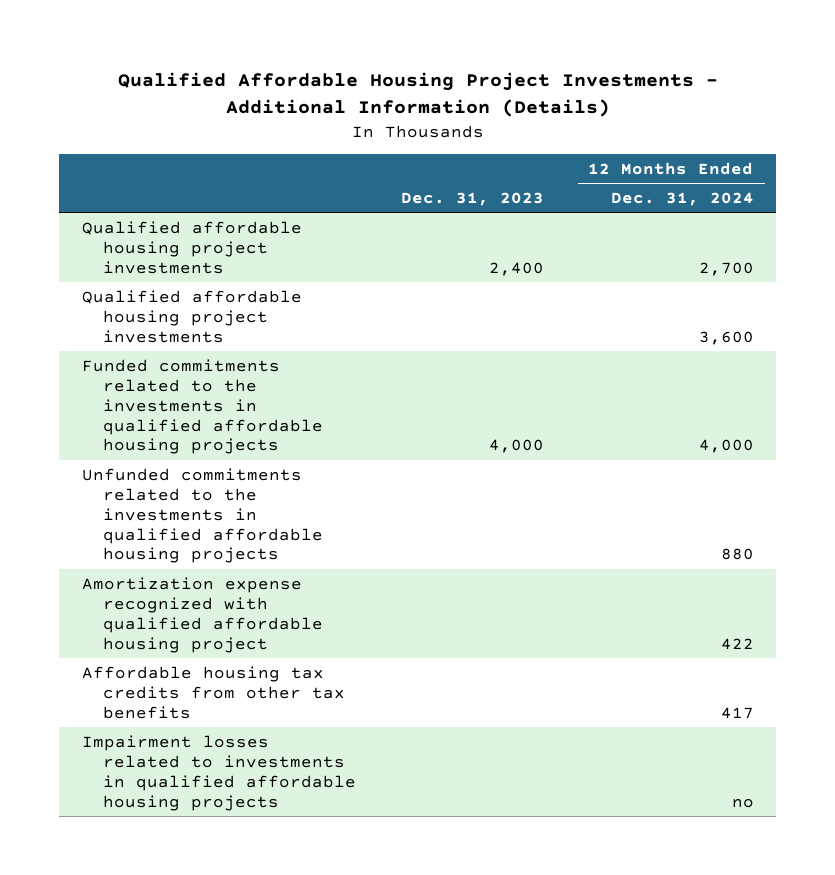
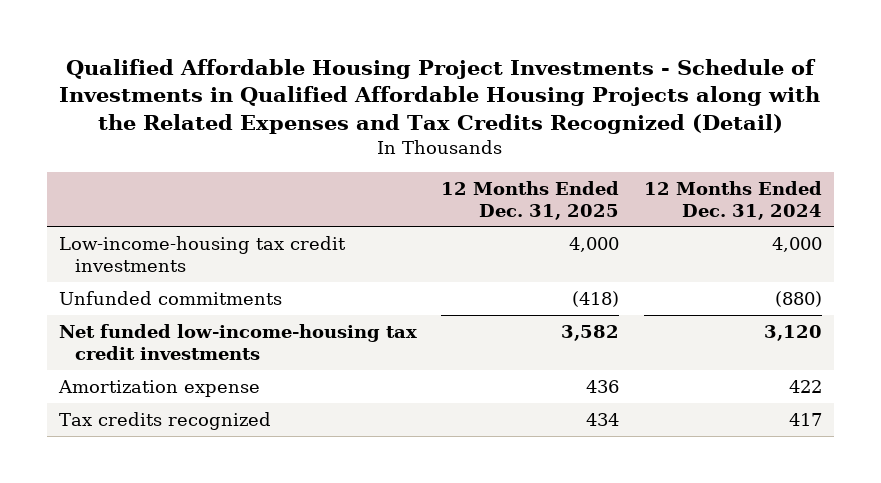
- Qualified Affordable Housing Project Investments - Additional Information (Details)
+ Qualified Affordable Housing Project Investments - Schedule of Investments in Qualified Affordable Housing Projects along with the Related Expenses and Tax Credits Recognized (Detail)
- | Dec. 31, 2023 | 12 Months Ended Dec. 31, 2024
+ | 12 Months Ended Dec. 31, 2025 | 12 Months Ended Dec. 31, 2024
- Qualified affordable housing project investments | 2,400 | 2,700
- Qualified affordable housing project investments | | 3,600
- Funded commitments related to the investments in qualified affordable housing projects | 4,000 | 4,000
- Unfunded commitments related to the investments in qualified affordable housing projects | | 880
- Amortization expense recognized with qualified affordable housing project | | 422
- Affordable housing tax credits from other tax benefits | | 417
- Impairment losses related to investments in qualified affordable housing projects | | no
+ Low-income-housing tax credit investments | 4,000 | 4,000
+ Unfunded commitments | (418) | (880)
+ Net funded low-income-housing tax credit investments | 3,582 | 3,120
+ Amortization expense | 436 | 422
+ Tax credits recognized | 434 | 417

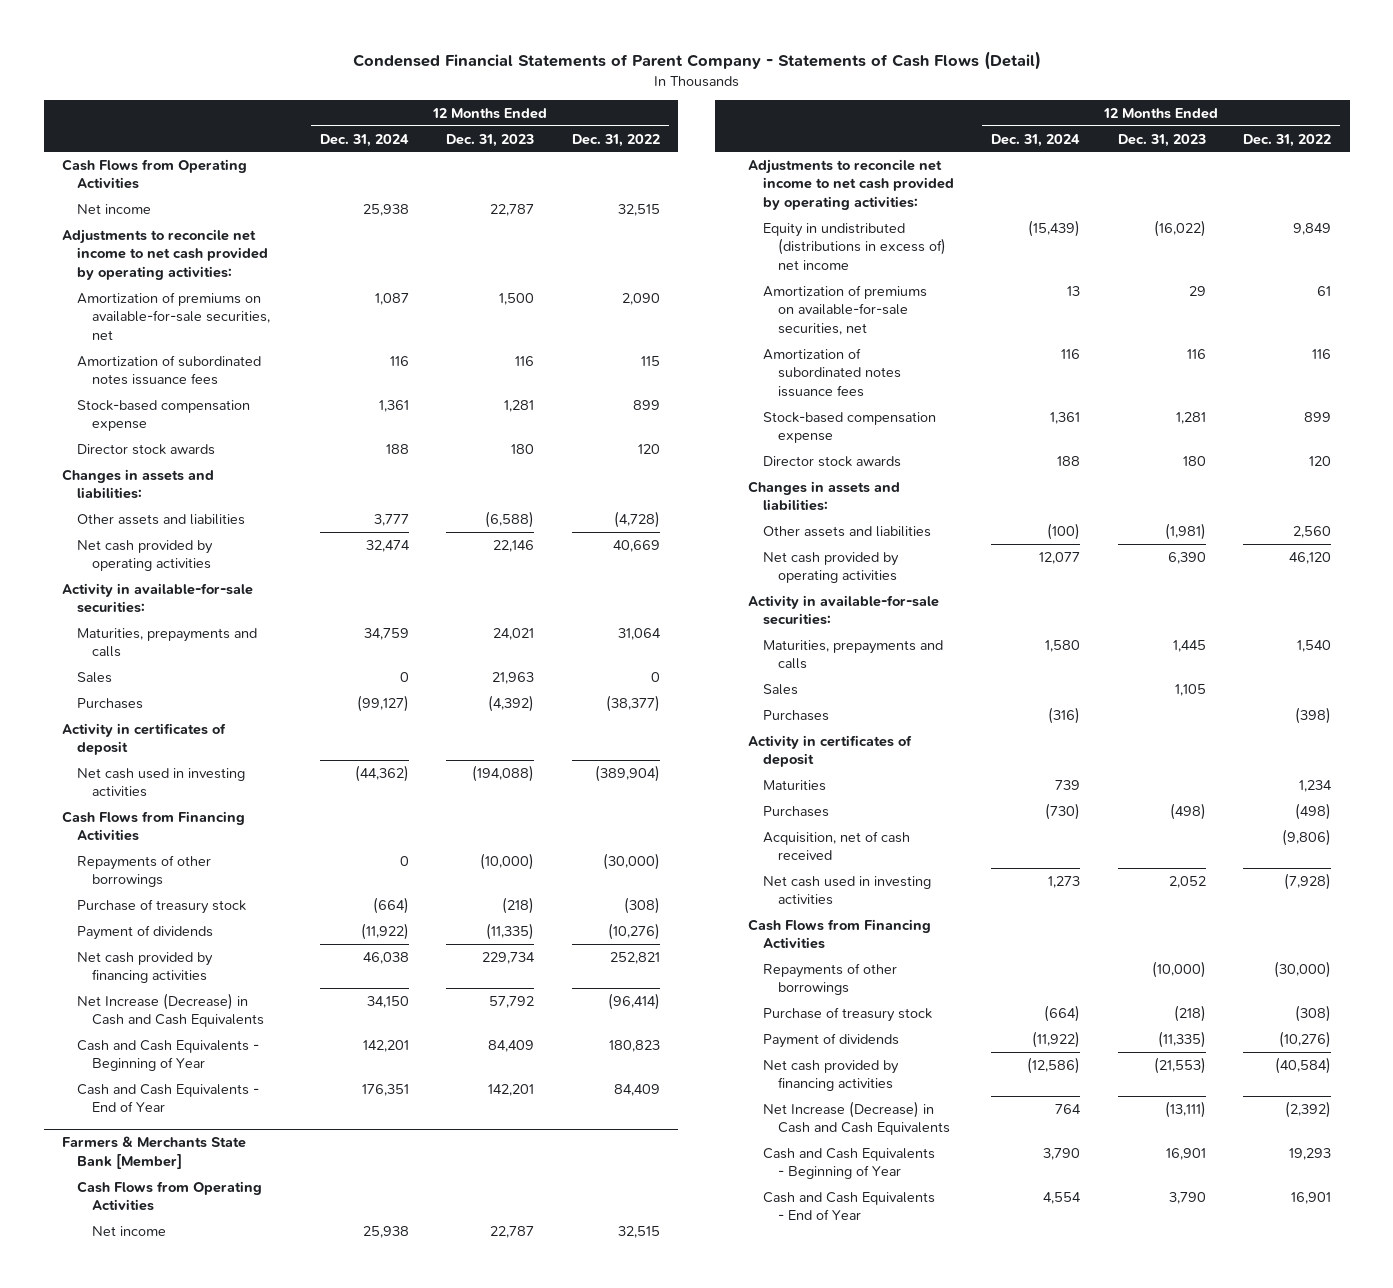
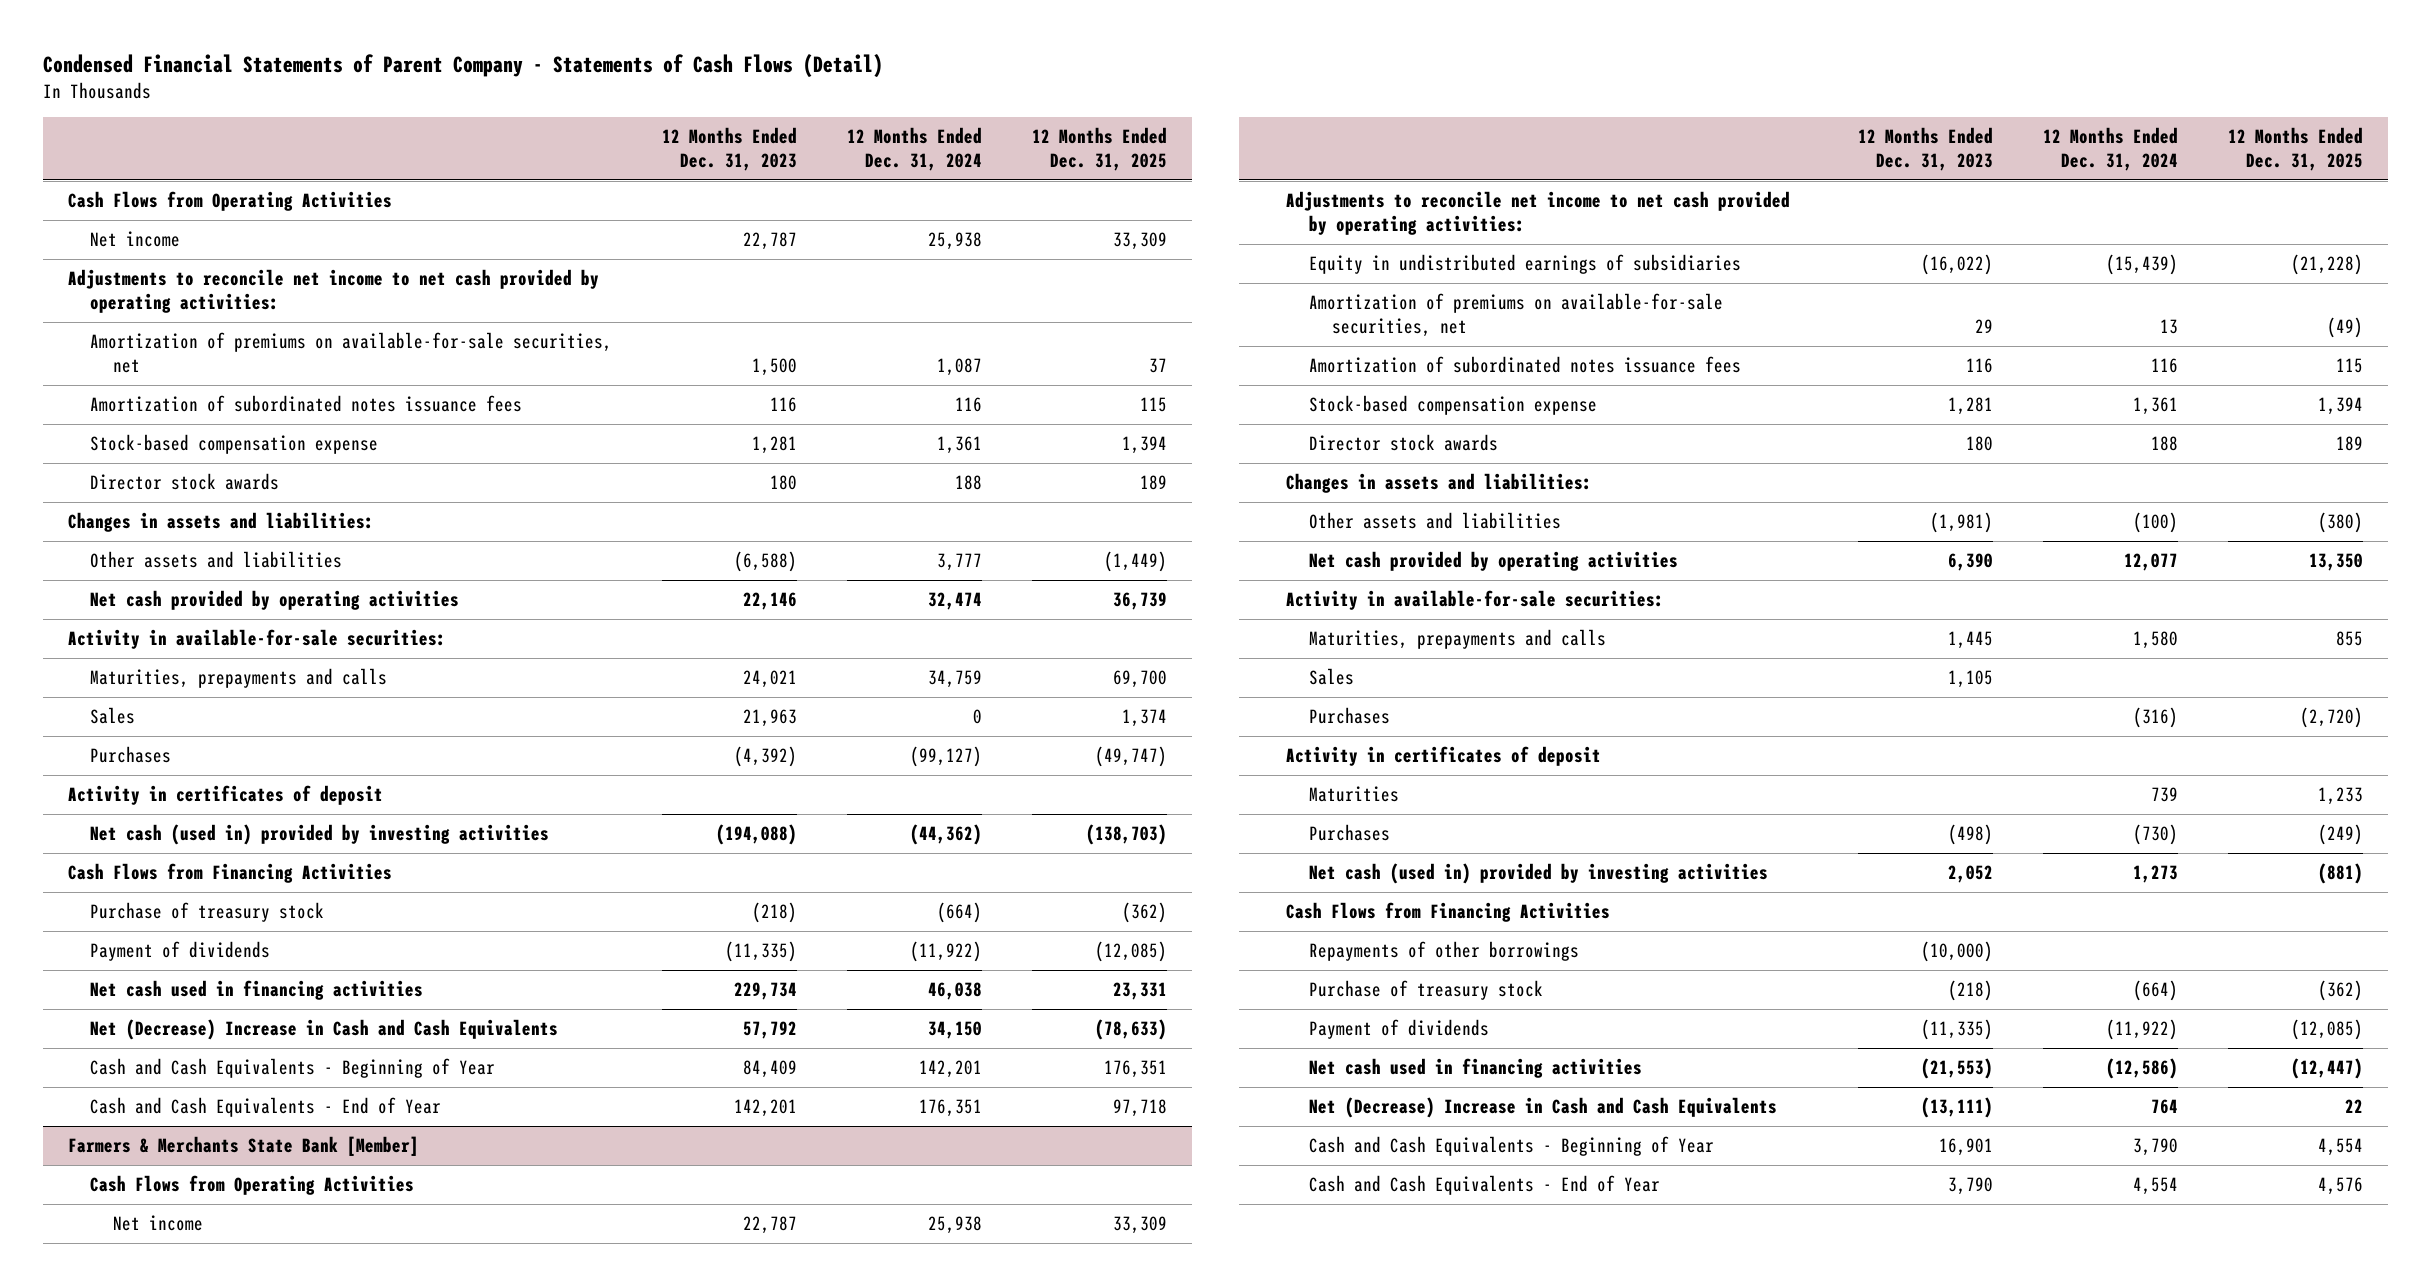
- | 12 Months Ended Dec. 31, 2024 | 12 Months Ended Dec. 31, 2023 | 12 Months Ended Dec. 31, 2022
+ | 12 Months Ended Dec. 31, 2023 | 12 Months Ended Dec. 31, 2024 | 12 Months Ended Dec. 31, 2025
- Net cash used in investing activities | (44,362) | (194,088) | (389,904)
+ Net cash (used in) provided by investing activities | (194,088) | (44,362) | (138,703)
- Repayments of other borrowings | 0 | (10,000) | (30,000)
- Net cash provided by financing activities | 46,038 | 229,734 | 252,821
- Net Increase (Decrease) in Cash and Cash Equivalents | 34,150 | 57,792 | (96,414)
+ Net cash used in financing activities | 229,734 | 46,038 | 23,331
+ Net (Decrease) Increase in Cash and Cash Equivalents | 57,792 | 34,150 | (78,633)
@ Farmers & Merchants State Bank [Member]
- Equity in undistributed (distributions in excess of) net income | (15,439) | (16,022) | 9,849
+ Equity in undistributed earnings of subsidiaries | (16,022) | (15,439) | (21,228)
- Acquisition, net of cash received | | | (9,806)
- Net cash used in investing activities | 1,273 | 2,052 | (7,928)
+ Net cash (used in) provided by investing activities | 2,052 | 1,273 | (881)
- Net cash provided by financing activities | (12,586) | (21,553) | (40,584)
- Net Increase (Decrease) in Cash and Cash Equivalents | 764 | (13,111) | (2,392)
+ Net cash used in financing activities | (21,553) | (12,586) | (12,447)
+ Net (Decrease) Increase in Cash and Cash Equivalents | (13,111) | 764 | 22

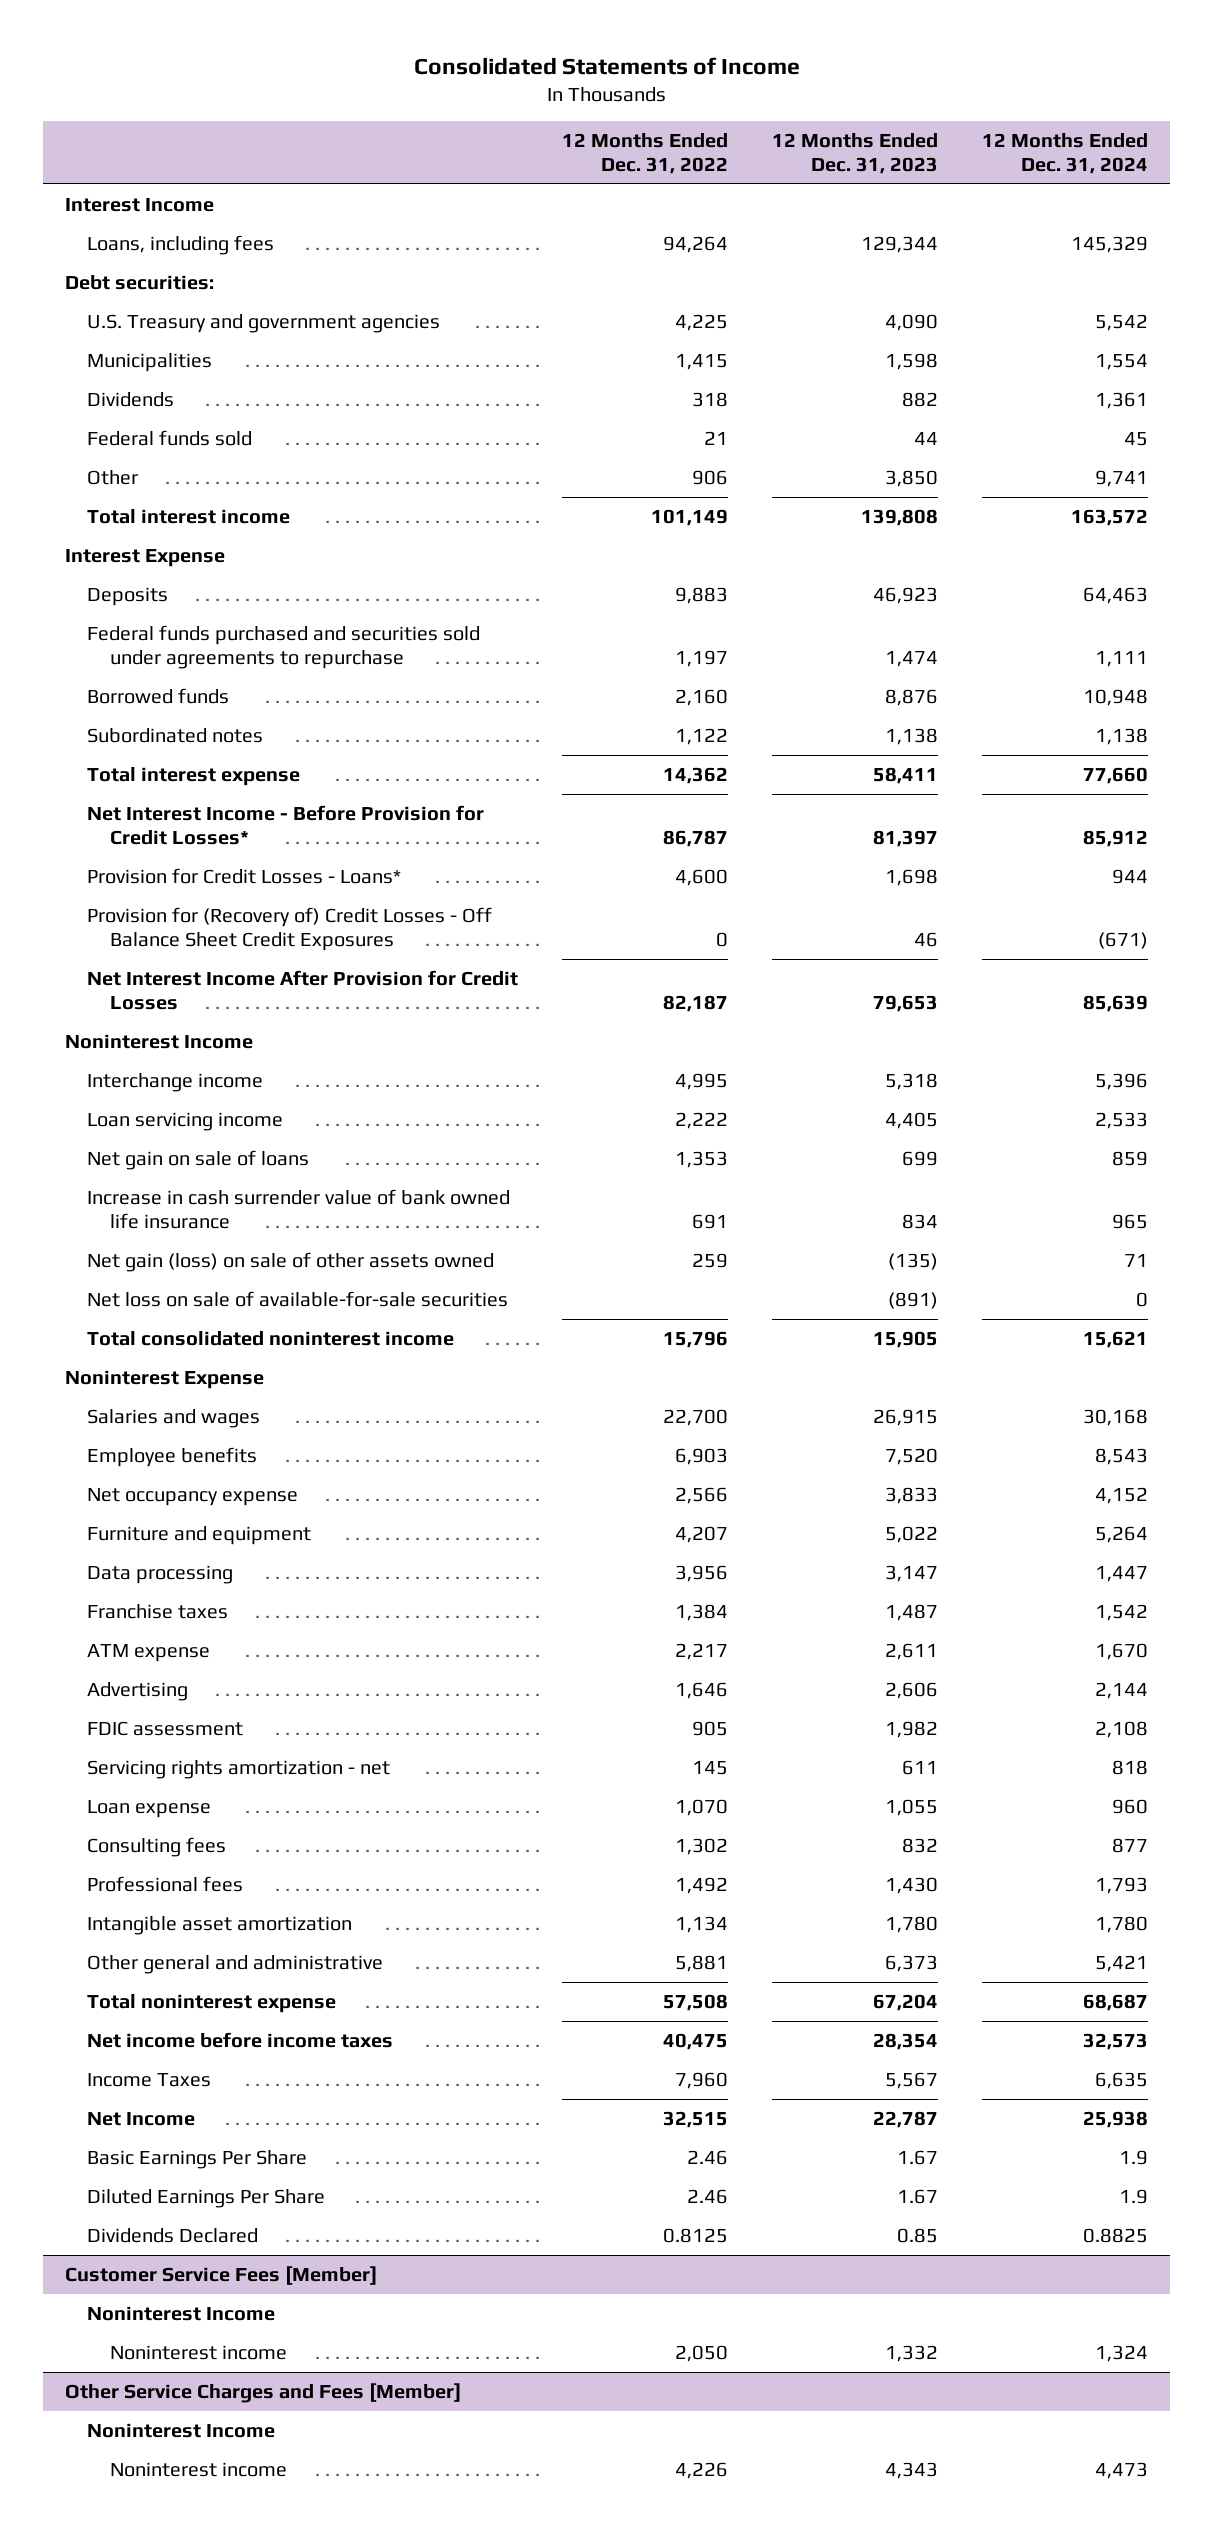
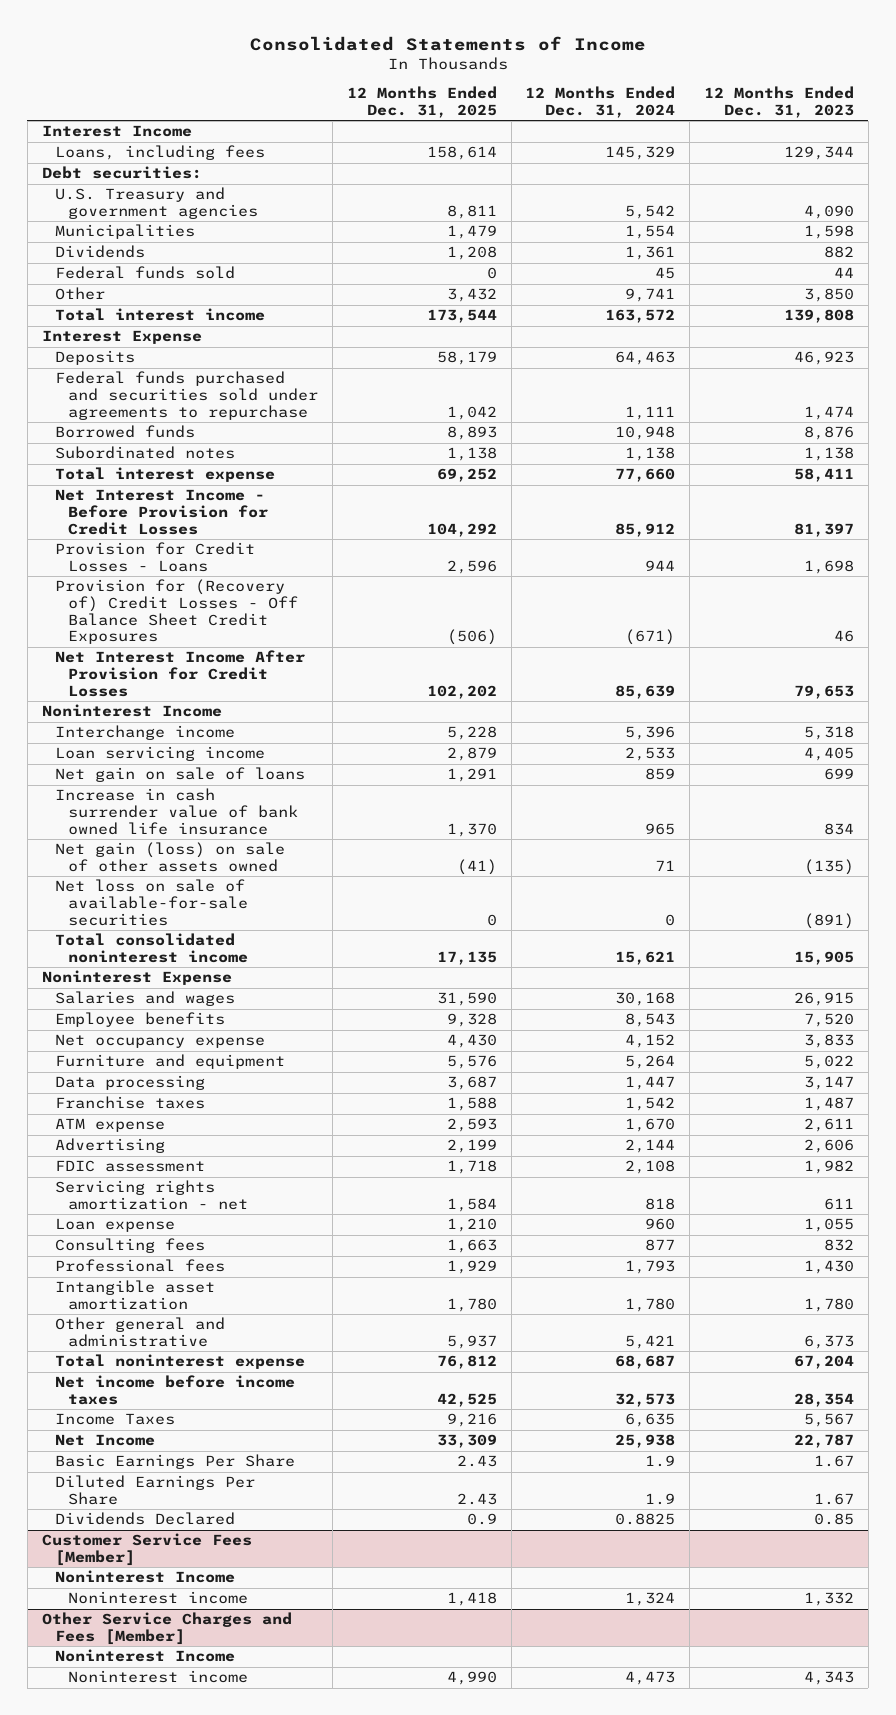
- | 12 Months Ended Dec. 31, 2022 | 12 Months Ended Dec. 31, 2023 | 12 Months Ended Dec. 31, 2024
+ | 12 Months Ended Dec. 31, 2025 | 12 Months Ended Dec. 31, 2024 | 12 Months Ended Dec. 31, 2023
- Net Interest Income - Before Provision for Credit Losses* | 86,787 | 81,397 | 85,912
- Provision for Credit Losses - Loans* | 4,600 | 1,698 | 944
+ Net Interest Income - Before Provision for Credit Losses | 104,292 | 85,912 | 81,397
+ Provision for Credit Losses - Loans | 2,596 | 944 | 1,698

